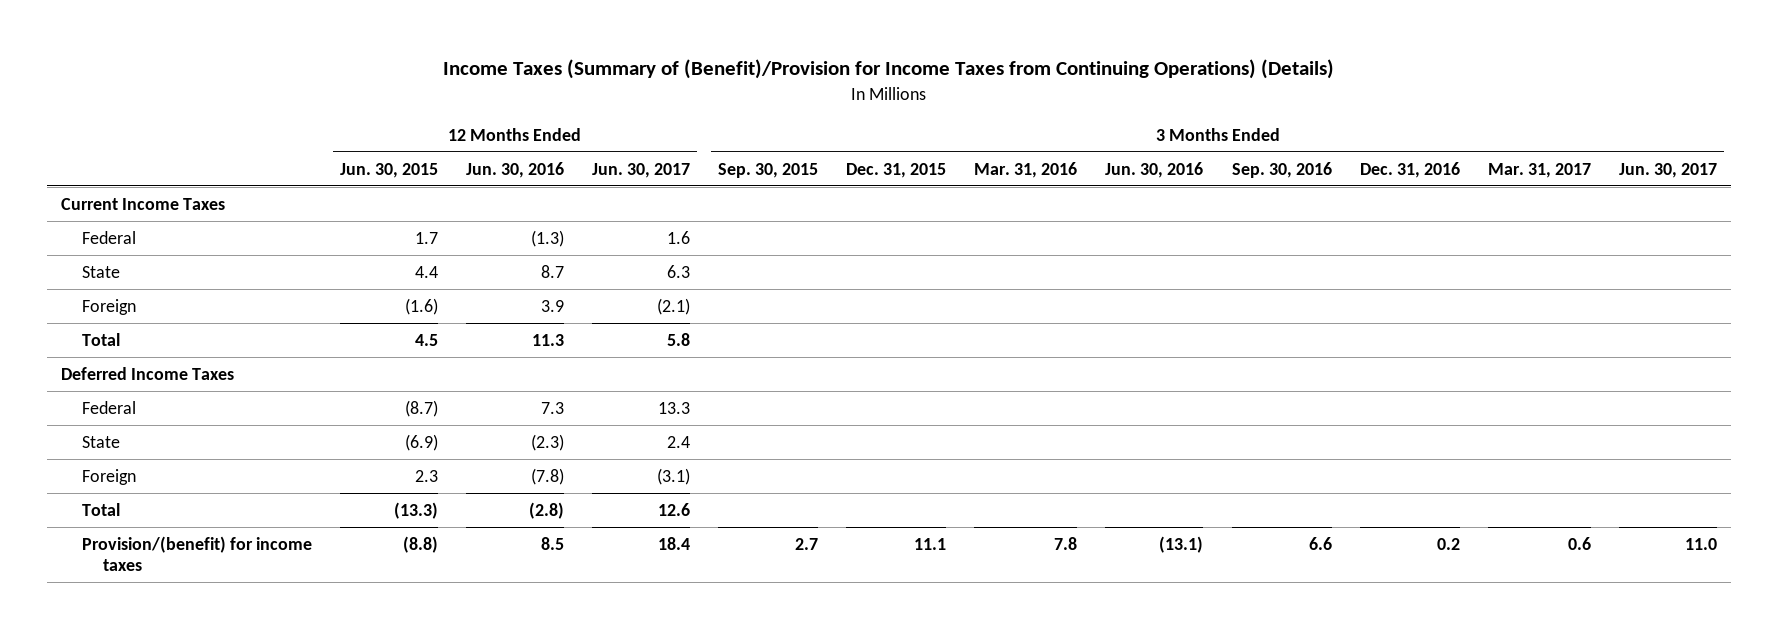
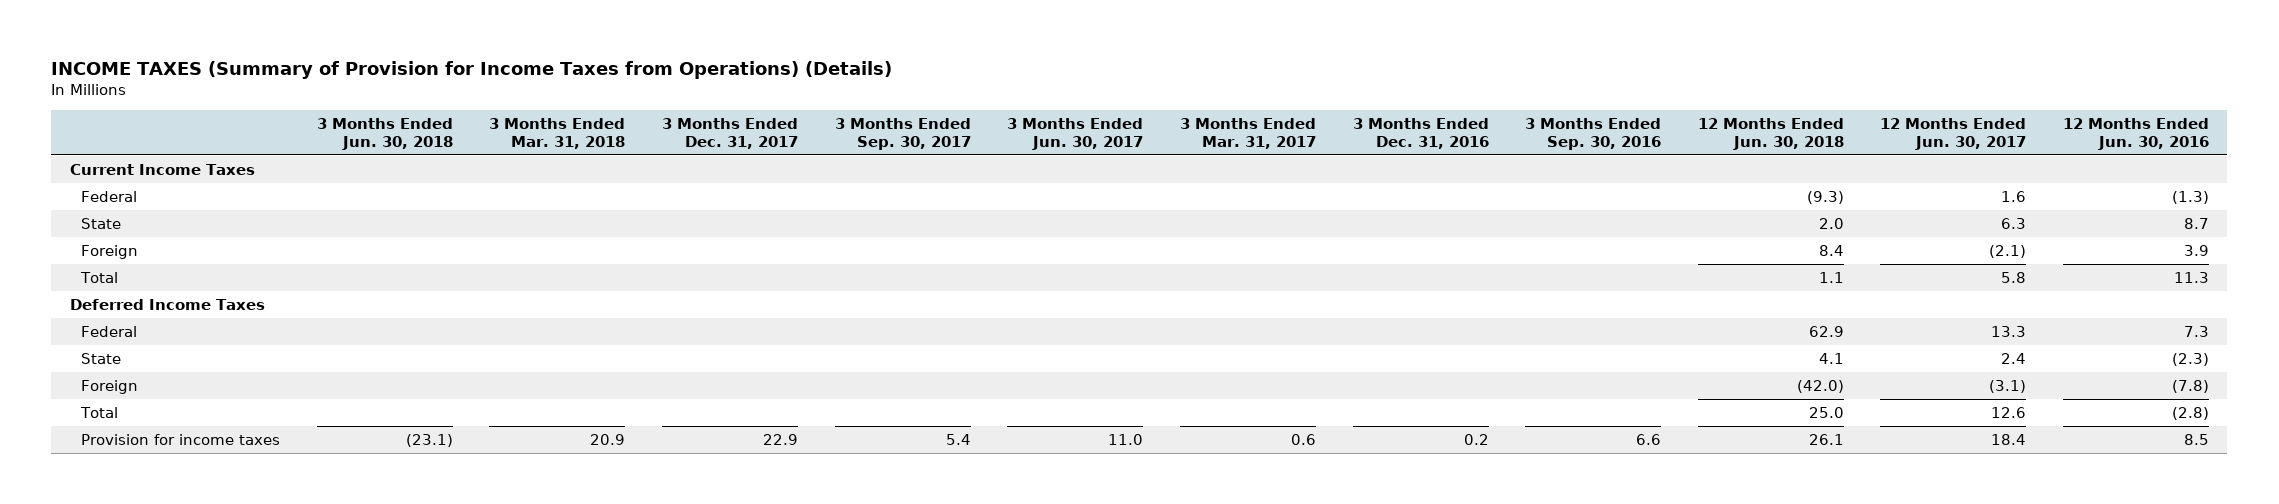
- Income Taxes (Summary of (Benefit)/Provision for Income Taxes from Continuing Operations) (Details)
+ INCOME TAXES (Summary of Provision for Income Taxes from Operations) (Details)
- | 12 Months Ended Jun. 30, 2015 | 12 Months Ended Jun. 30, 2016 | 12 Months Ended Jun. 30, 2017 | 3 Months Ended Sep. 30, 2015 | 3 Months Ended Dec. 31, 2015 | 3 Months Ended Mar. 31, 2016 | 3 Months Ended Jun. 30, 2016 | 3 Months Ended Sep. 30, 2016 | 3 Months Ended Dec. 31, 2016 | 3 Months Ended Mar. 31, 2017 | 3 Months Ended Jun. 30, 2017
+ | 3 Months Ended Jun. 30, 2018 | 3 Months Ended Mar. 31, 2018 | 3 Months Ended Dec. 31, 2017 | 3 Months Ended Sep. 30, 2017 | 3 Months Ended Jun. 30, 2017 | 3 Months Ended Mar. 31, 2017 | 3 Months Ended Dec. 31, 2016 | 3 Months Ended Sep. 30, 2016 | 12 Months Ended Jun. 30, 2018 | 12 Months Ended Jun. 30, 2017 | 12 Months Ended Jun. 30, 2016
- Provision/(benefit) for income taxes | (8.8) | 8.5 | 18.4 | 2.7 | 11.1 | 7.8 | (13.1) | 6.6 | 0.2 | 0.6 | 11.0
+ Provision for income taxes | (23.1) | 20.9 | 22.9 | 5.4 | 11.0 | 0.6 | 0.2 | 6.6 | 26.1 | 18.4 | 8.5

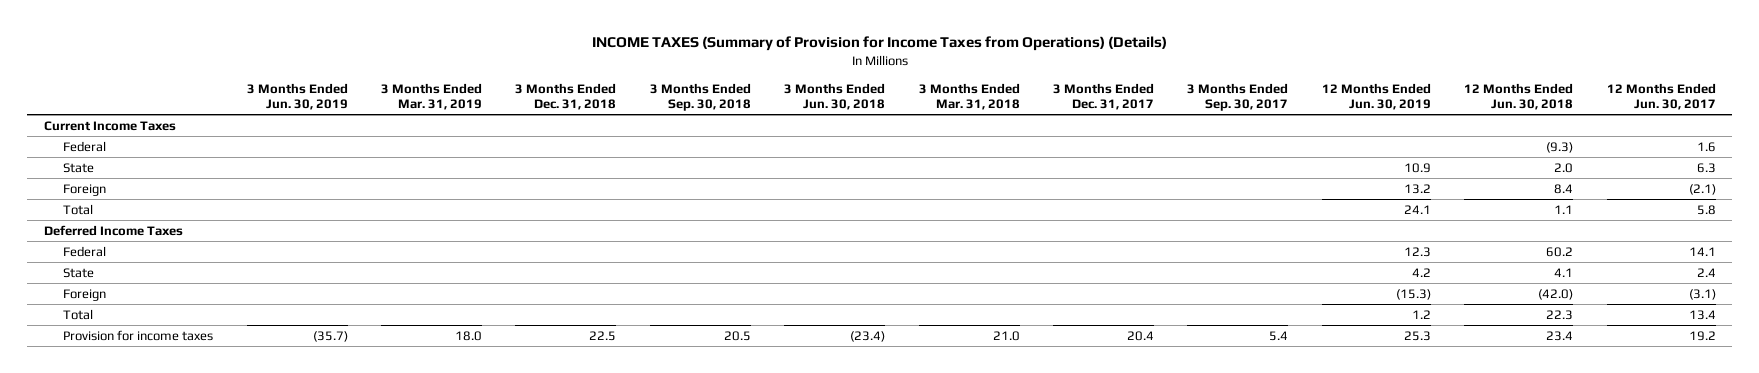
- | 3 Months Ended Jun. 30, 2018 | 3 Months Ended Mar. 31, 2018 | 3 Months Ended Dec. 31, 2017 | 3 Months Ended Sep. 30, 2017 | 3 Months Ended Jun. 30, 2017 | 3 Months Ended Mar. 31, 2017 | 3 Months Ended Dec. 31, 2016 | 3 Months Ended Sep. 30, 2016 | 12 Months Ended Jun. 30, 2018 | 12 Months Ended Jun. 30, 2017 | 12 Months Ended Jun. 30, 2016
+ | 3 Months Ended Jun. 30, 2019 | 3 Months Ended Mar. 31, 2019 | 3 Months Ended Dec. 31, 2018 | 3 Months Ended Sep. 30, 2018 | 3 Months Ended Jun. 30, 2018 | 3 Months Ended Mar. 31, 2018 | 3 Months Ended Dec. 31, 2017 | 3 Months Ended Sep. 30, 2017 | 12 Months Ended Jun. 30, 2019 | 12 Months Ended Jun. 30, 2018 | 12 Months Ended Jun. 30, 2017
- Federal | | | | | | | | | 62.9 | 13.3 | 7.3
+ Federal | | | | | | | | | 12.3 | 60.2 | 14.1
- Total | | | | | | | | | 25.0 | 12.6 | (2.8)
- Provision for income taxes | (23.1) | 20.9 | 22.9 | 5.4 | 11.0 | 0.6 | 0.2 | 6.6 | 26.1 | 18.4 | 8.5
+ Total | | | | | | | | | 1.2 | 22.3 | 13.4
+ Provision for income taxes | (35.7) | 18.0 | 22.5 | 20.5 | (23.4) | 21.0 | 20.4 | 5.4 | 25.3 | 23.4 | 19.2

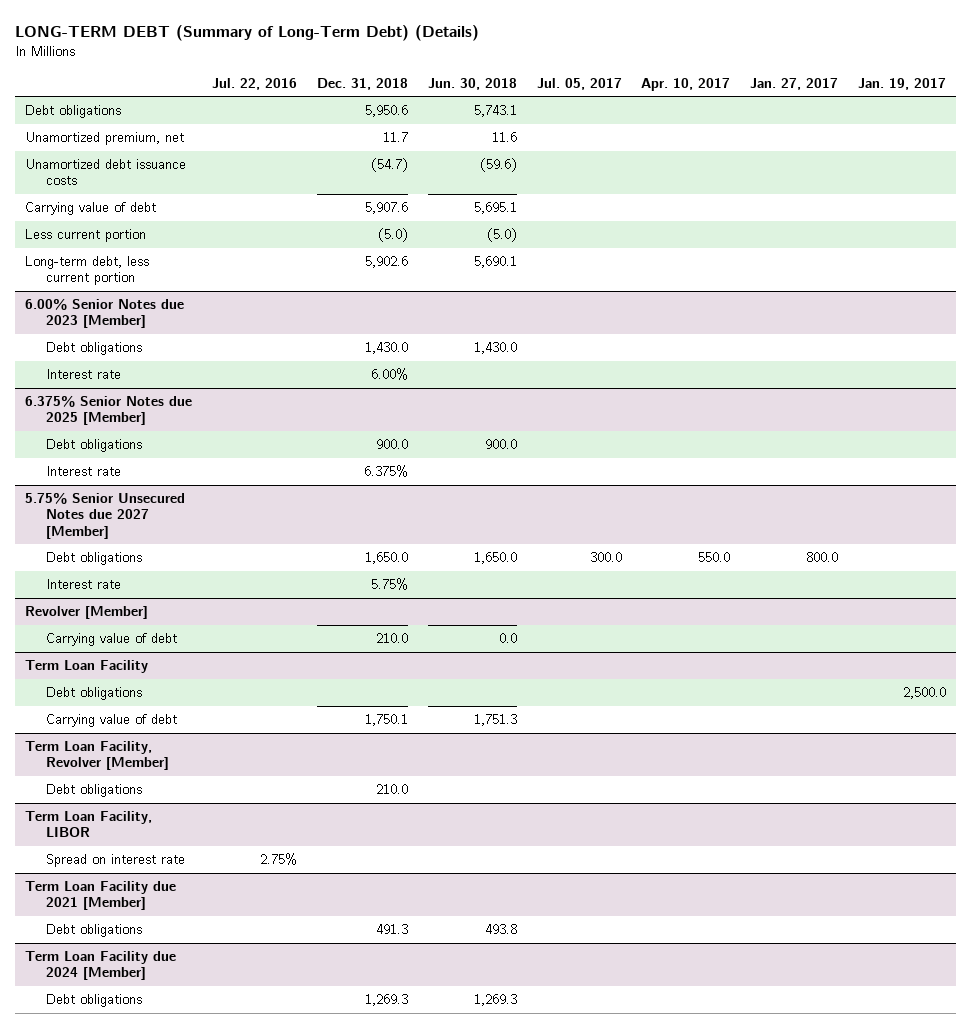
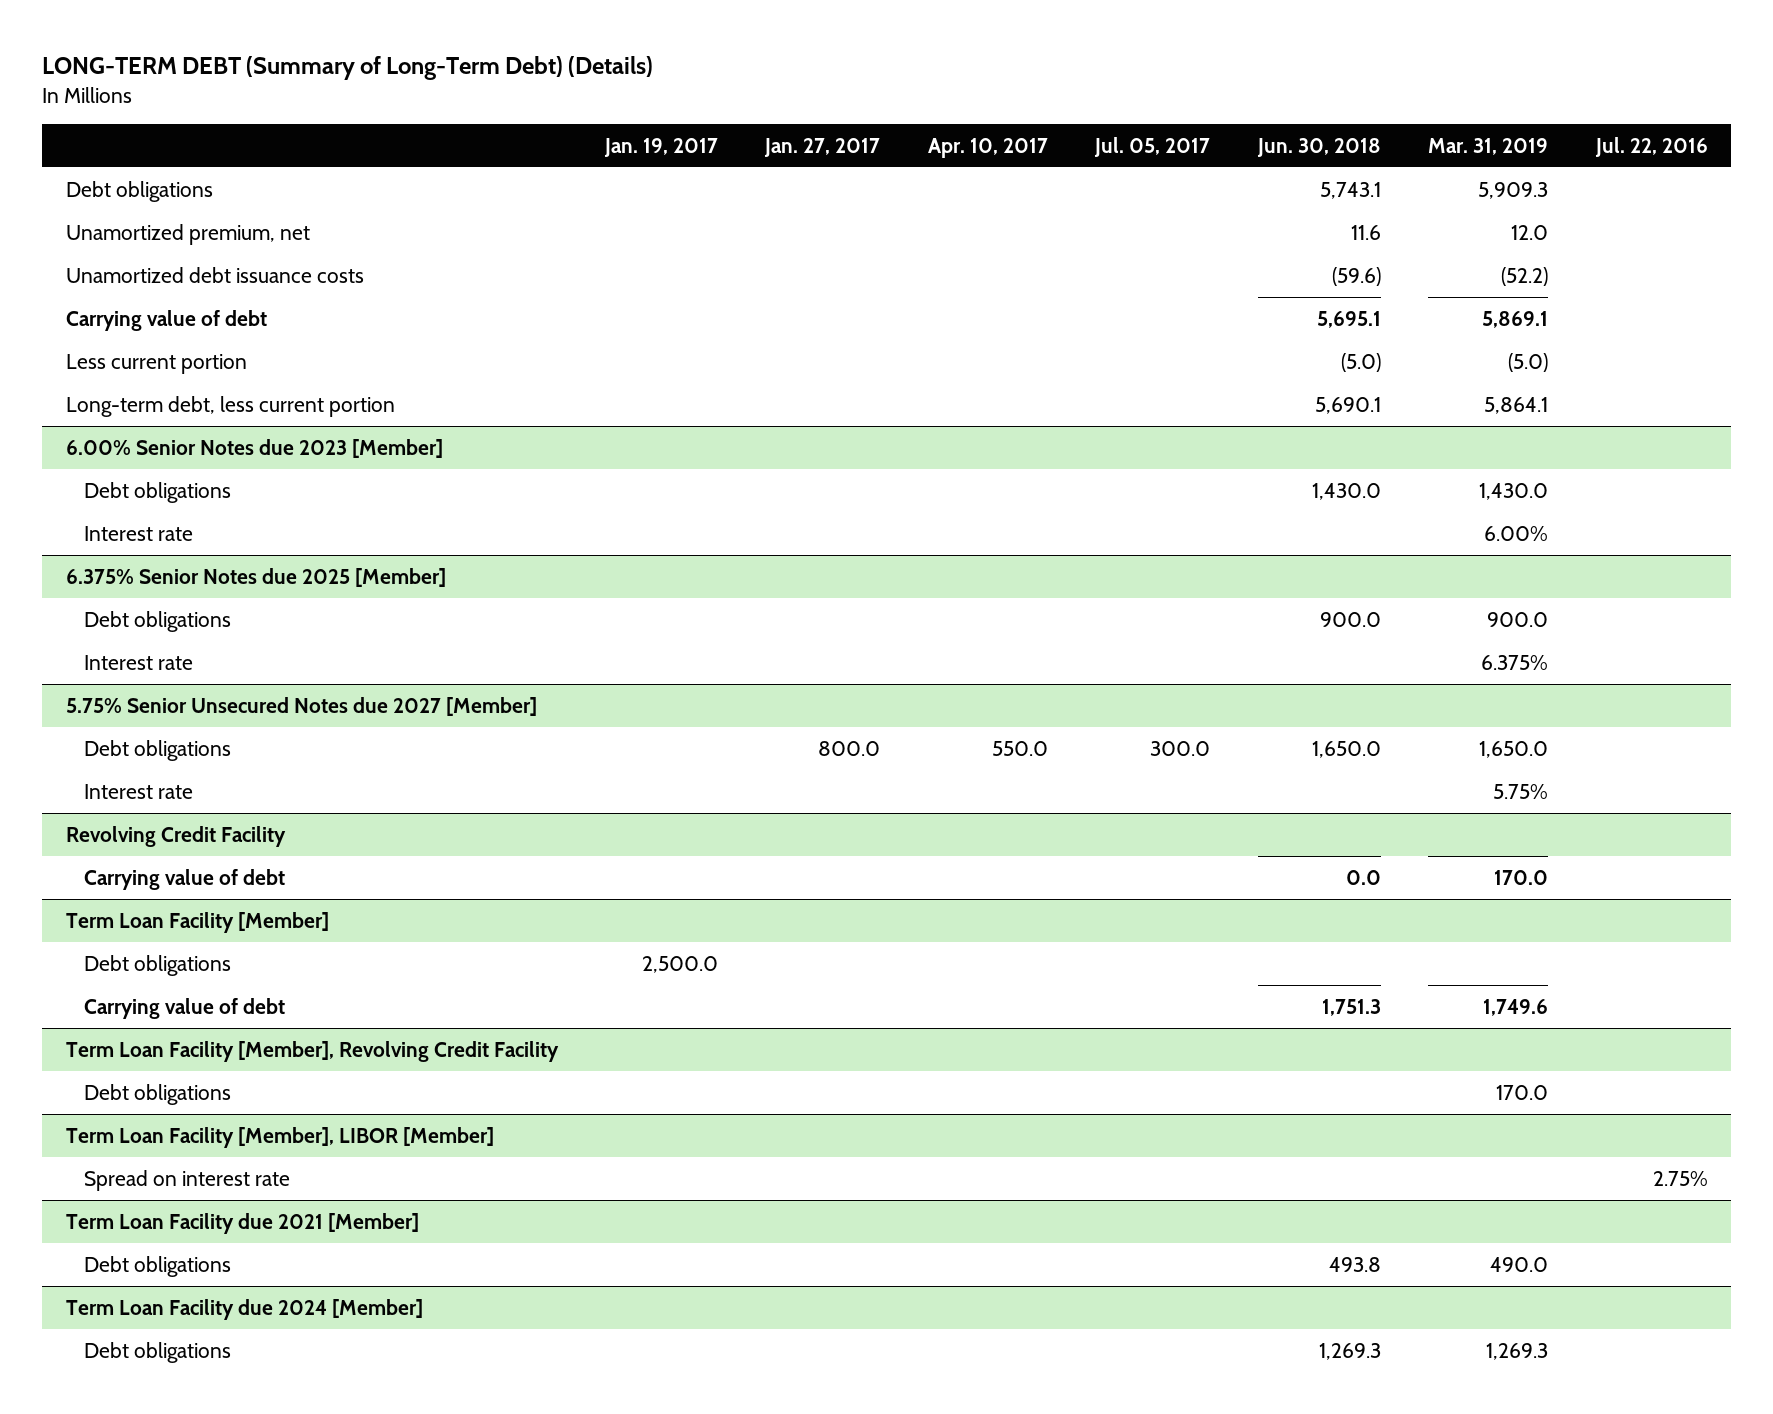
- | Jul. 22, 2016 | Dec. 31, 2018 | Jun. 30, 2018 | Jul. 05, 2017 | Apr. 10, 2017 | Jan. 27, 2017 | Jan. 19, 2017
+ | Jan. 19, 2017 | Jan. 27, 2017 | Apr. 10, 2017 | Jul. 05, 2017 | Jun. 30, 2018 | Mar. 31, 2019 | Jul. 22, 2016
- Revolver [Member]
+ Revolving Credit Facility
- Term Loan Facility
+ Term Loan Facility [Member]
- Term Loan Facility, Revolver [Member]
+ Term Loan Facility [Member], Revolving Credit Facility
- Term Loan Facility, LIBOR
+ Term Loan Facility [Member], LIBOR [Member]

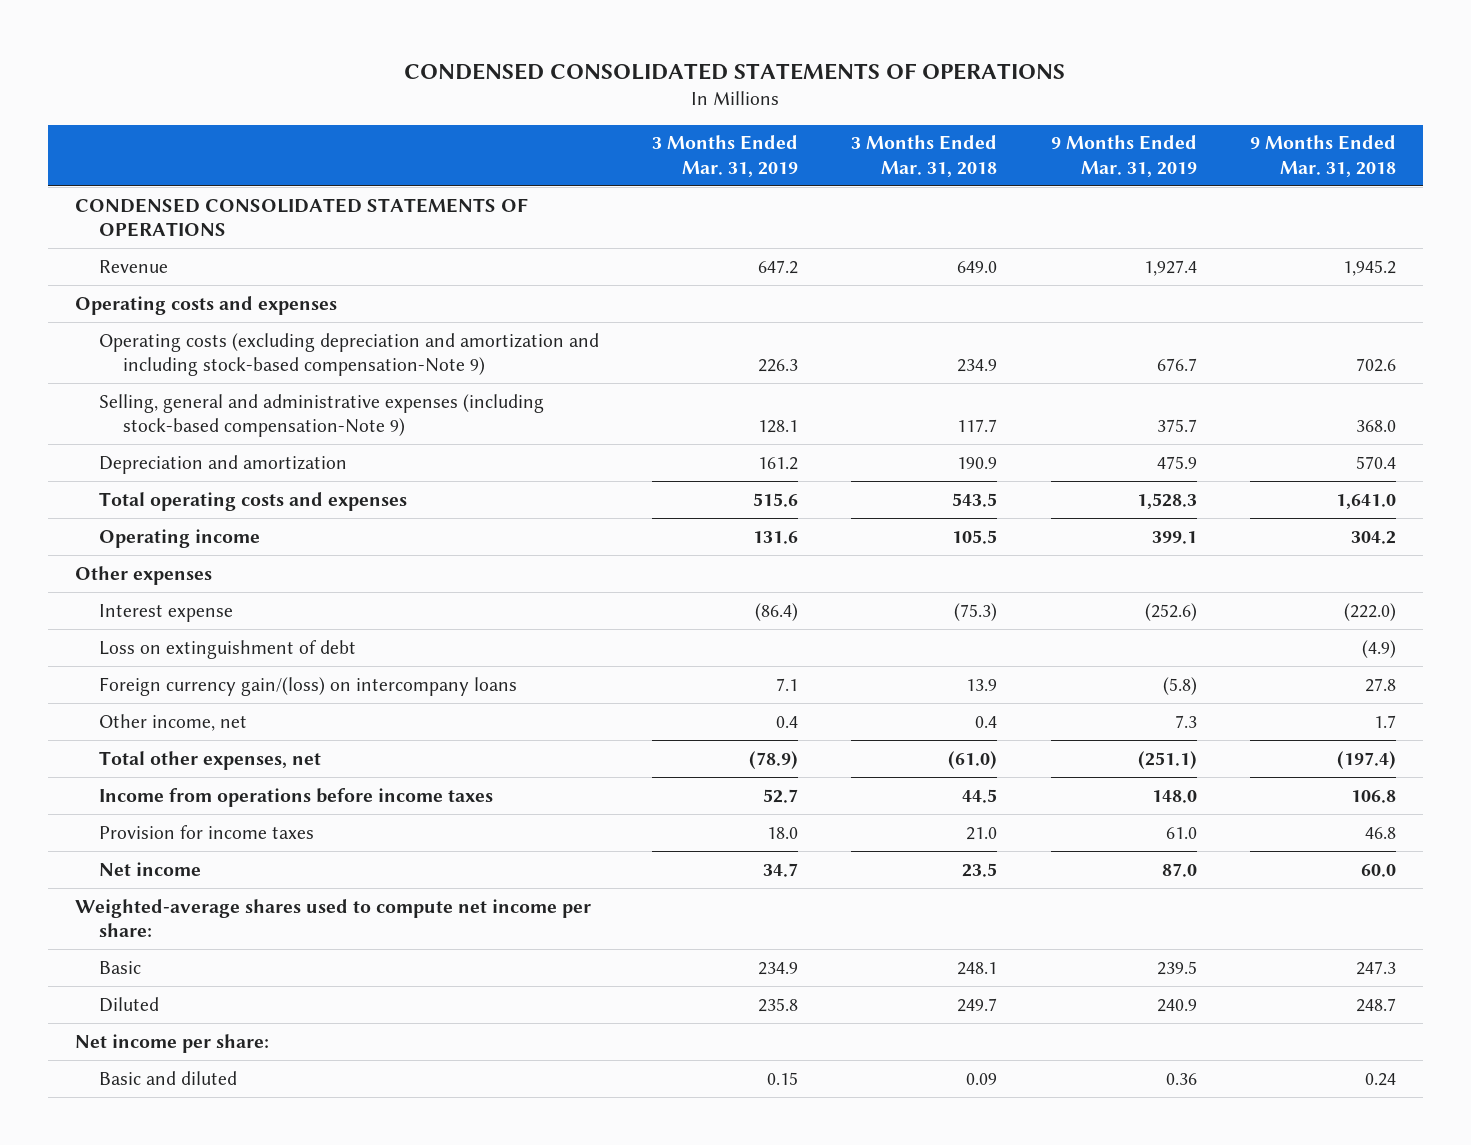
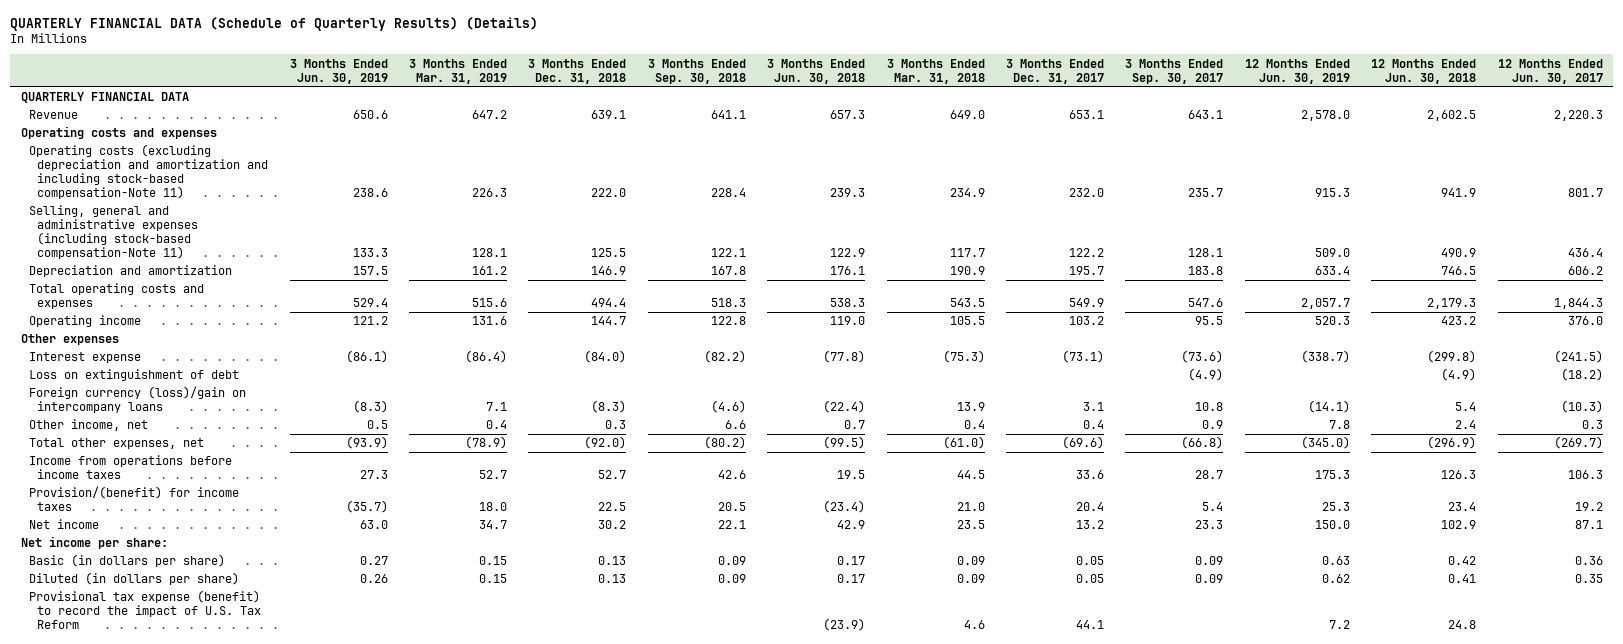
- CONDENSED CONSOLIDATED STATEMENTS OF OPERATIONS
+ QUARTERLY FINANCIAL DATA (Schedule of Quarterly Results) (Details)
- | 3 Months Ended Mar. 31, 2019 | 3 Months Ended Mar. 31, 2018 | 9 Months Ended Mar. 31, 2019 | 9 Months Ended Mar. 31, 2018
+ | 3 Months Ended Jun. 30, 2019 | 3 Months Ended Mar. 31, 2019 | 3 Months Ended Dec. 31, 2018 | 3 Months Ended Sep. 30, 2018 | 3 Months Ended Jun. 30, 2018 | 3 Months Ended Mar. 31, 2018 | 3 Months Ended Dec. 31, 2017 | 3 Months Ended Sep. 30, 2017 | 12 Months Ended Jun. 30, 2019 | 12 Months Ended Jun. 30, 2018 | 12 Months Ended Jun. 30, 2017
- CONDENSED CONSOLIDATED STATEMENTS OF OPERATIONS
+ QUARTERLY FINANCIAL DATA
- Operating costs (excluding depreciation and amortization and including stock-based compensation-Note 9) | 226.3 | 234.9 | 676.7 | 702.6
- Selling, general and administrative expenses (including stock-based compensation-Note 9) | 128.1 | 117.7 | 375.7 | 368.0
+ Operating costs (excluding depreciation and amortization and including stock-based compensation-Note 11) | 238.6 | 226.3 | 222.0 | 228.4 | 239.3 | 234.9 | 232.0 | 235.7 | 915.3 | 941.9 | 801.7
+ Selling, general and administrative expenses (including stock-based compensation-Note 11) | 133.3 | 128.1 | 125.5 | 122.1 | 122.9 | 117.7 | 122.2 | 128.1 | 509.0 | 490.9 | 436.4
- Foreign currency gain/(loss) on intercompany loans | 7.1 | 13.9 | (5.8) | 27.8
+ Foreign currency (loss)/gain on intercompany loans | (8.3) | 7.1 | (8.3) | (4.6) | (22.4) | 13.9 | 3.1 | 10.8 | (14.1) | 5.4 | (10.3)
- Provision for income taxes | 18.0 | 21.0 | 61.0 | 46.8
+ Provision/(benefit) for income taxes | (35.7) | 18.0 | 22.5 | 20.5 | (23.4) | 21.0 | 20.4 | 5.4 | 25.3 | 23.4 | 19.2
- Weighted-average shares used to compute net income per share:
- Basic | 234.9 | 248.1 | 239.5 | 247.3
- Diluted | 235.8 | 249.7 | 240.9 | 248.7
- Basic and diluted | 0.15 | 0.09 | 0.36 | 0.24
+ Basic (in dollars per share) | 0.27 | 0.15 | 0.13 | 0.09 | 0.17 | 0.09 | 0.05 | 0.09 | 0.63 | 0.42 | 0.36
+ Diluted (in dollars per share) | 0.26 | 0.15 | 0.13 | 0.09 | 0.17 | 0.09 | 0.05 | 0.09 | 0.62 | 0.41 | 0.35
+ Provisional tax expense (benefit) to record the impact of U.S. Tax Reform | | | | | (23.9) | 4.6 | 44.1 | | 7.2 | 24.8 |

